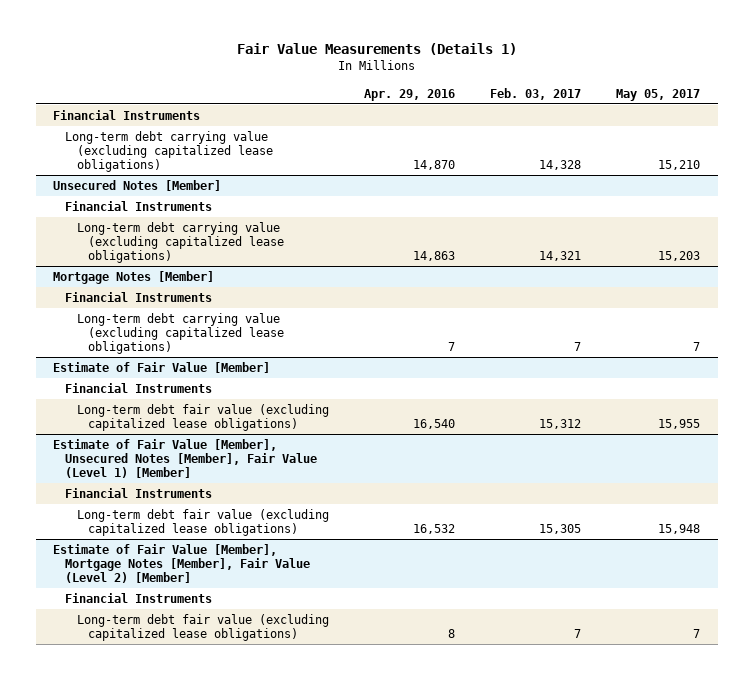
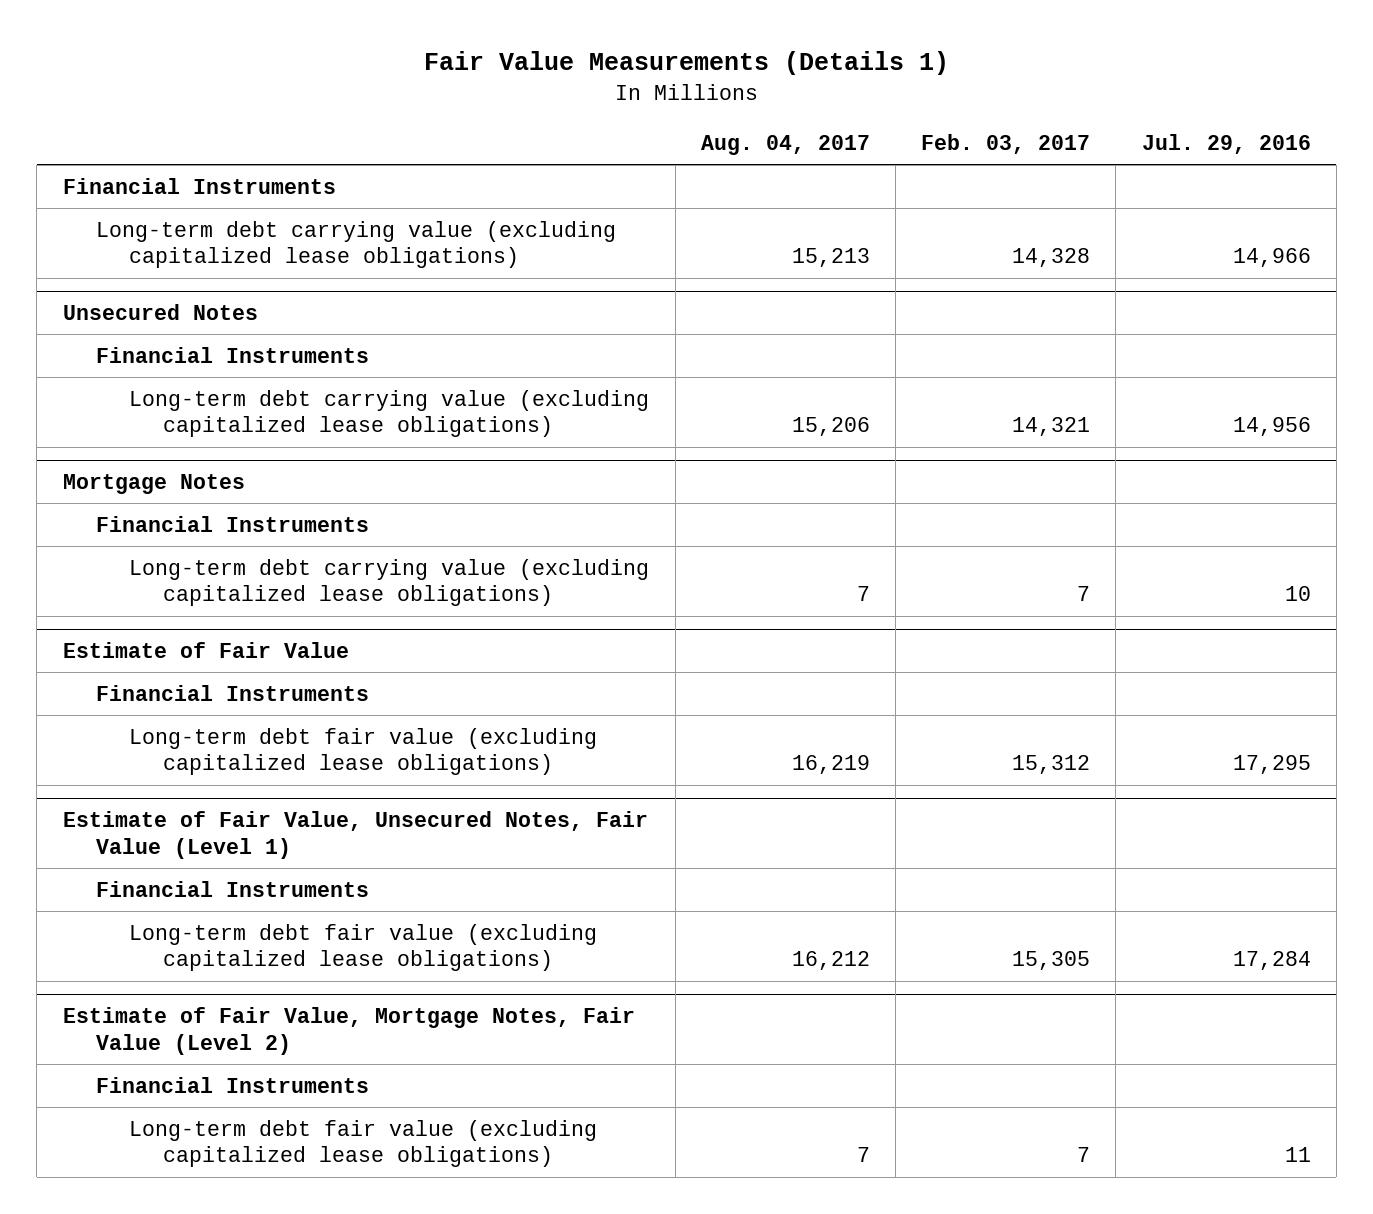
- | Apr. 29, 2016 | Feb. 03, 2017 | May 05, 2017
+ | Aug. 04, 2017 | Feb. 03, 2017 | Jul. 29, 2016
- Unsecured Notes [Member]
+ Unsecured Notes
- Mortgage Notes [Member]
+ Mortgage Notes
- Estimate of Fair Value [Member]
+ Estimate of Fair Value
- Estimate of Fair Value [Member], Unsecured Notes [Member], Fair Value (Level 1) [Member]
+ Estimate of Fair Value, Unsecured Notes, Fair Value (Level 1)
- Estimate of Fair Value [Member], Mortgage Notes [Member], Fair Value (Level 2) [Member]
+ Estimate of Fair Value, Mortgage Notes, Fair Value (Level 2)

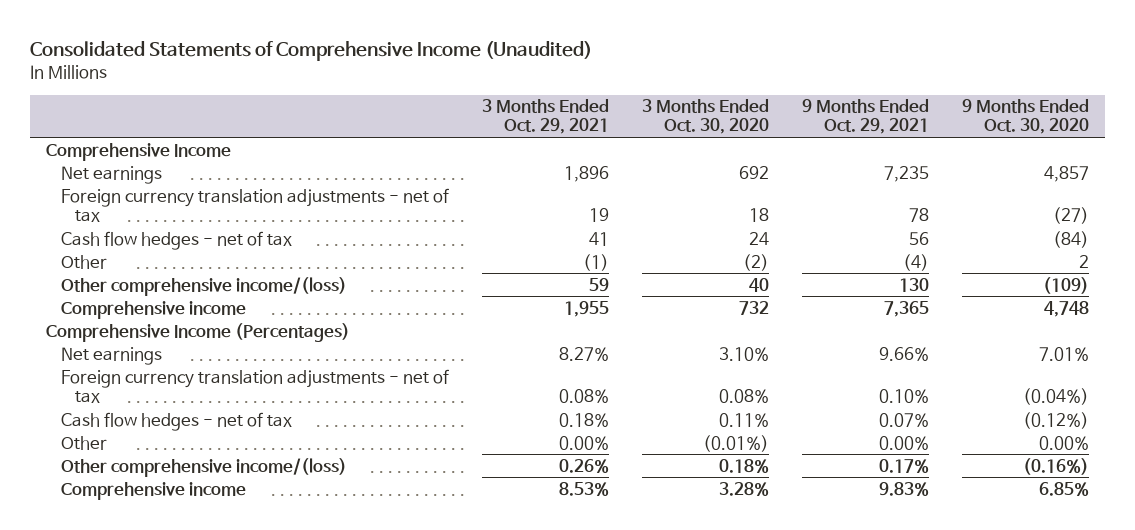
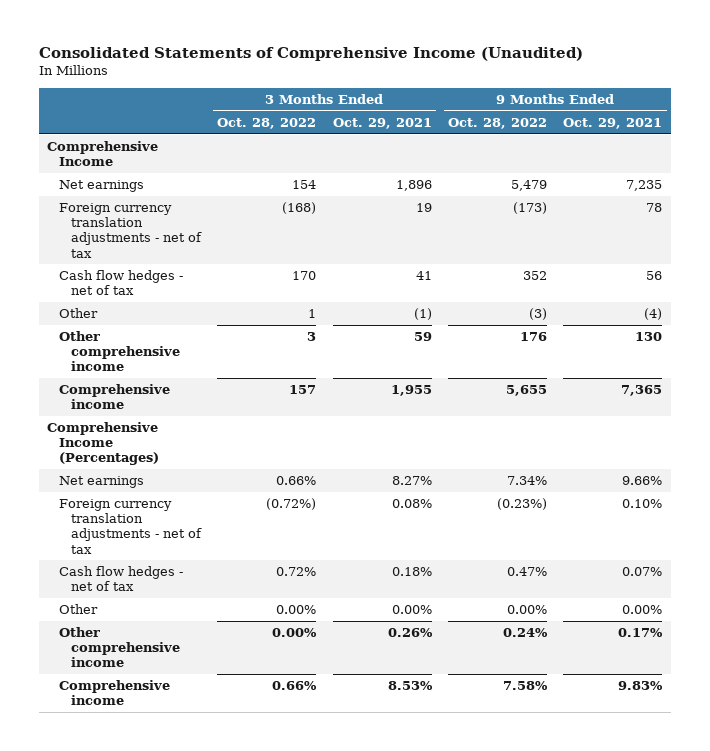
- | 3 Months Ended Oct. 29, 2021 | 3 Months Ended Oct. 30, 2020 | 9 Months Ended Oct. 29, 2021 | 9 Months Ended Oct. 30, 2020
+ | 3 Months Ended Oct. 28, 2022 | 3 Months Ended Oct. 29, 2021 | 9 Months Ended Oct. 28, 2022 | 9 Months Ended Oct. 29, 2021
- Other comprehensive income/(loss) | 59 | 40 | 130 | (109)
+ Other comprehensive income | 3 | 59 | 176 | 130
- Other comprehensive income/(loss) | 0.26% | 0.18% | 0.17% | (0.16%)
+ Other comprehensive income | 0.00% | 0.26% | 0.24% | 0.17%

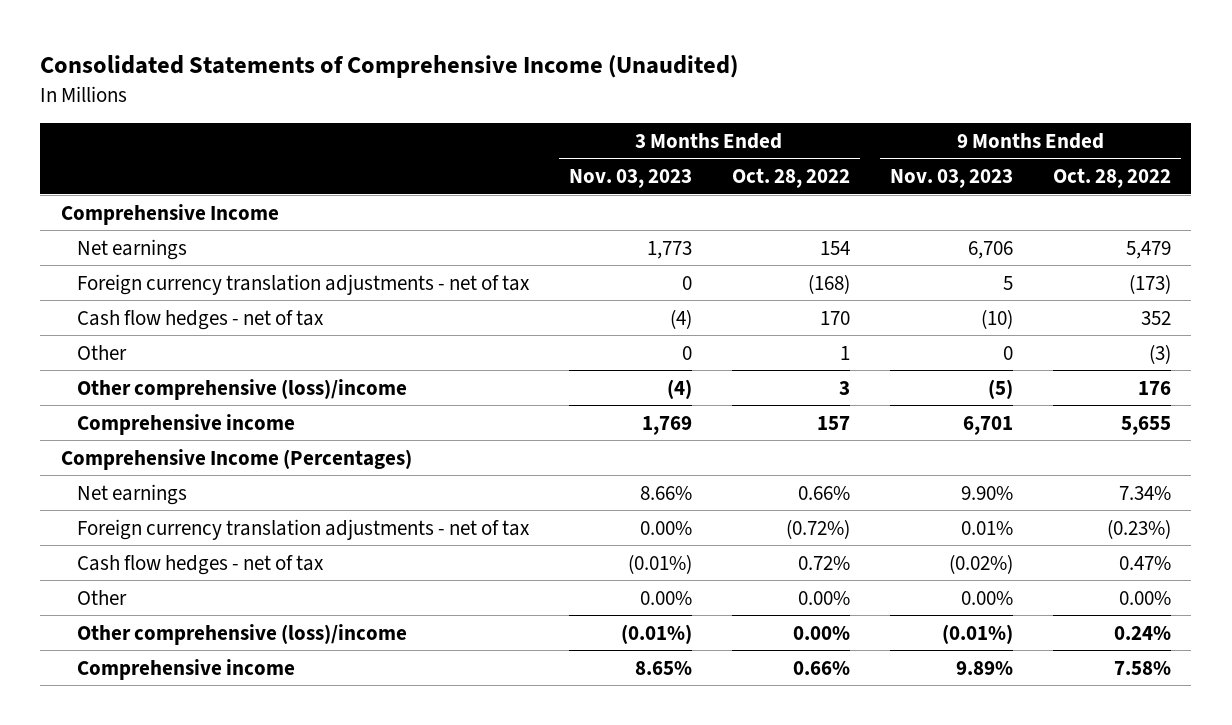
- | 3 Months Ended Oct. 28, 2022 | 3 Months Ended Oct. 29, 2021 | 9 Months Ended Oct. 28, 2022 | 9 Months Ended Oct. 29, 2021
+ | 3 Months Ended Nov. 03, 2023 | 3 Months Ended Oct. 28, 2022 | 9 Months Ended Nov. 03, 2023 | 9 Months Ended Oct. 28, 2022
- Other comprehensive income | 3 | 59 | 176 | 130
+ Other comprehensive (loss)/income | (4) | 3 | (5) | 176
- Other comprehensive income | 0.00% | 0.26% | 0.24% | 0.17%
+ Other comprehensive (loss)/income | (0.01%) | 0.00% | (0.01%) | 0.24%

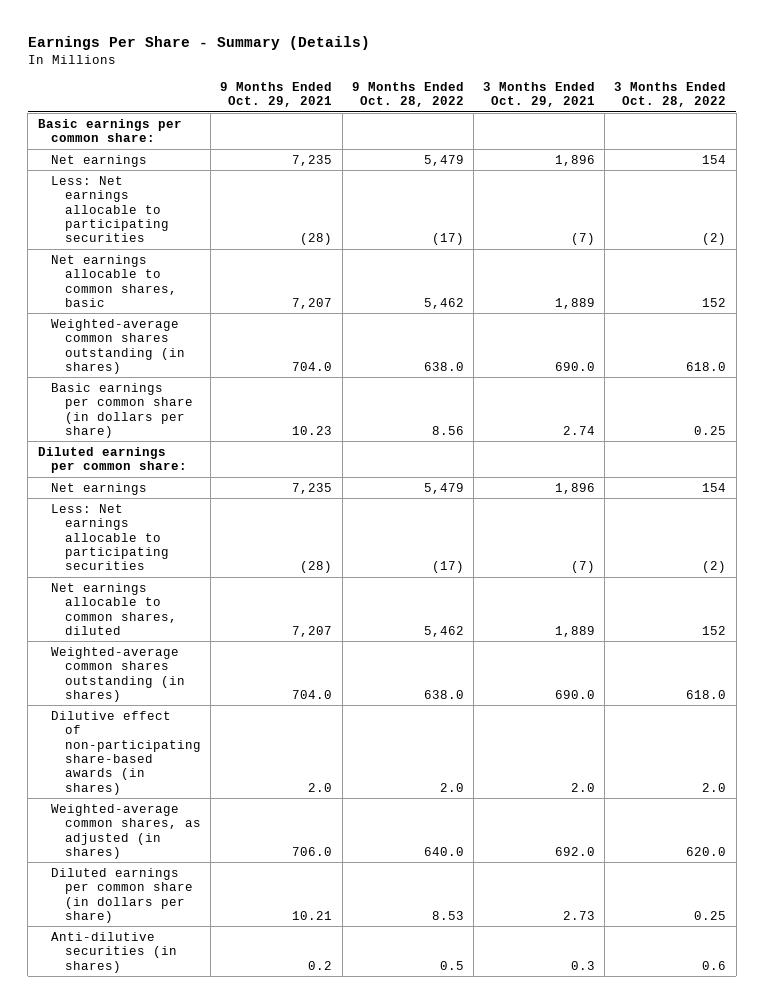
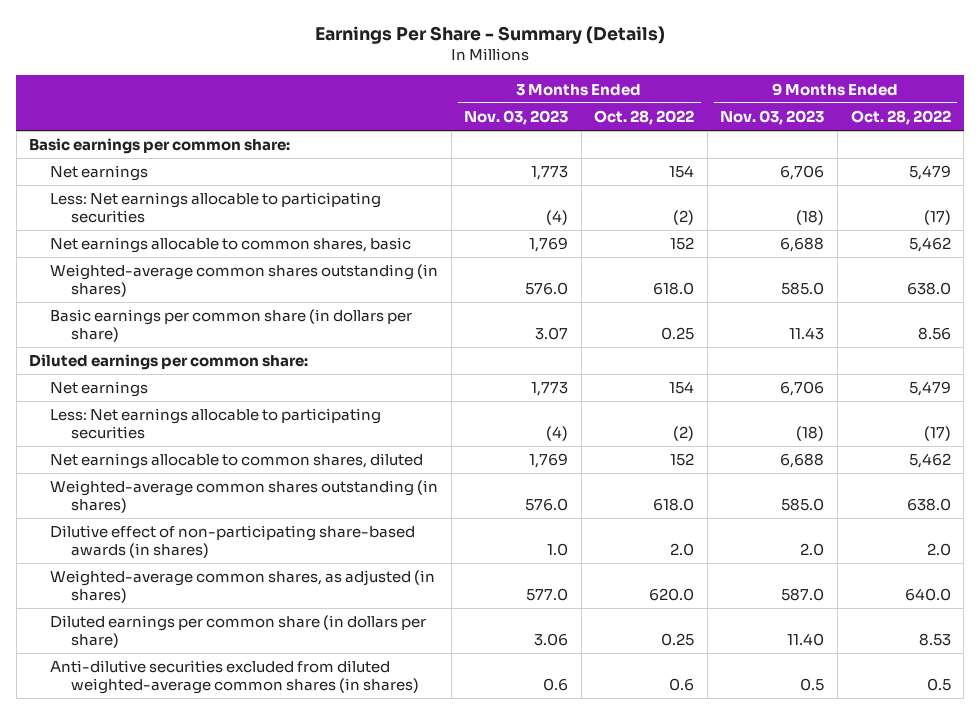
- | 9 Months Ended Oct. 29, 2021 | 9 Months Ended Oct. 28, 2022 | 3 Months Ended Oct. 29, 2021 | 3 Months Ended Oct. 28, 2022
+ | 3 Months Ended Nov. 03, 2023 | 3 Months Ended Oct. 28, 2022 | 9 Months Ended Nov. 03, 2023 | 9 Months Ended Oct. 28, 2022
- Anti-dilutive securities (in shares) | 0.2 | 0.5 | 0.3 | 0.6
+ Anti-dilutive securities excluded from diluted weighted-average common shares (in shares) | 0.6 | 0.6 | 0.5 | 0.5

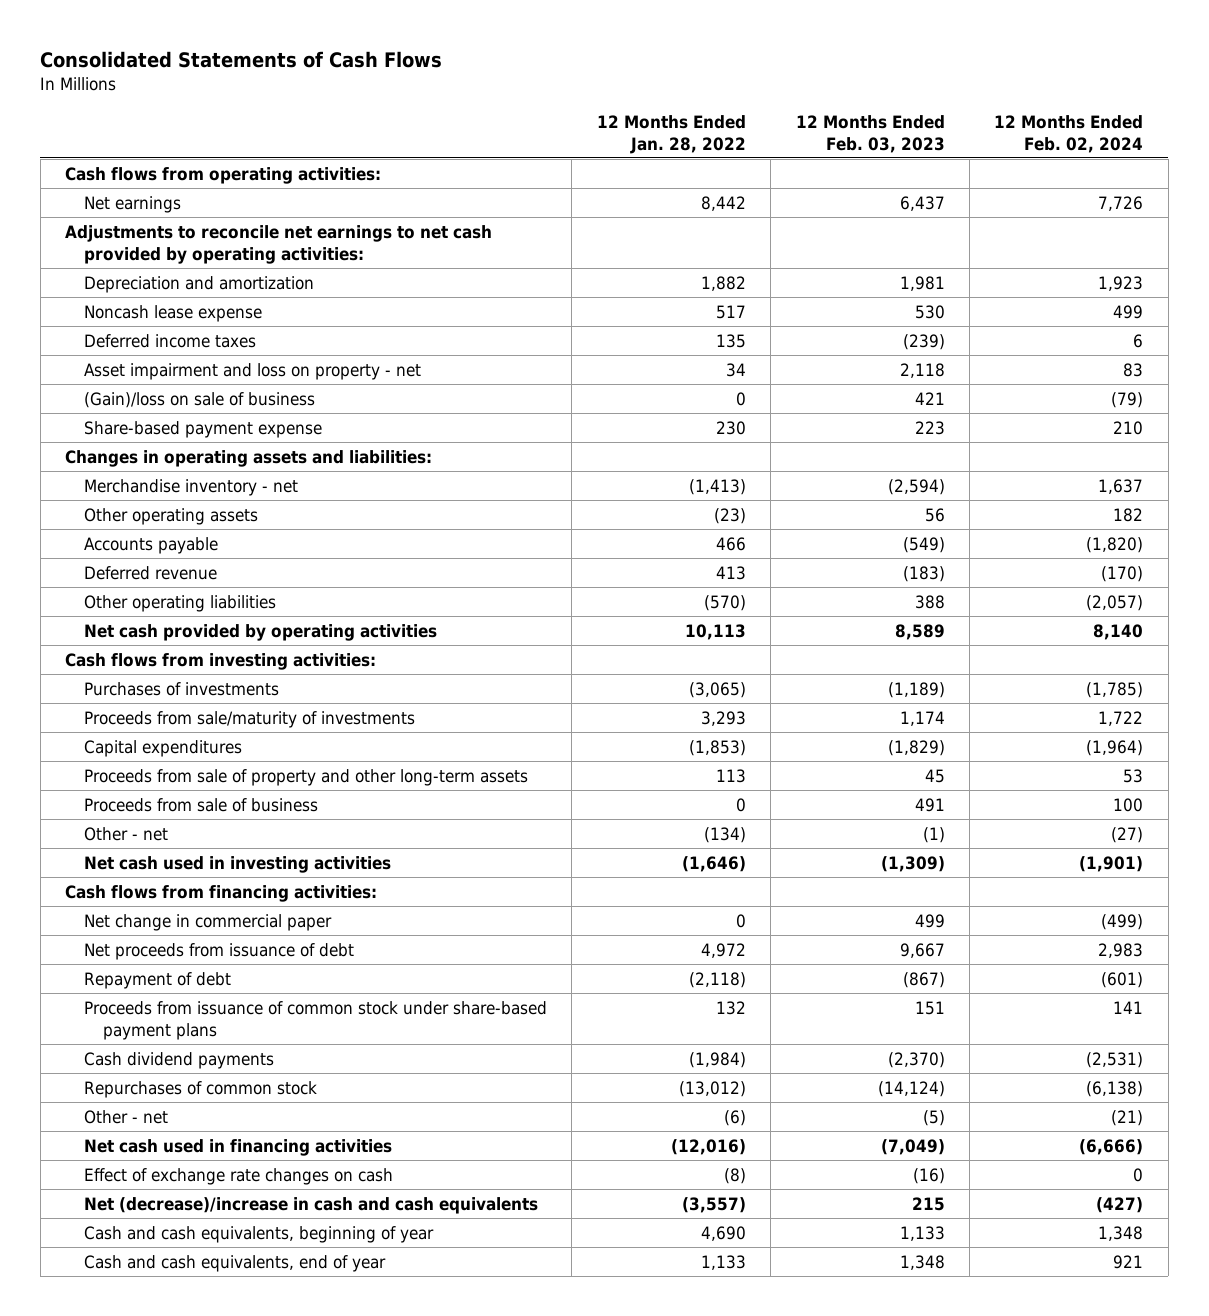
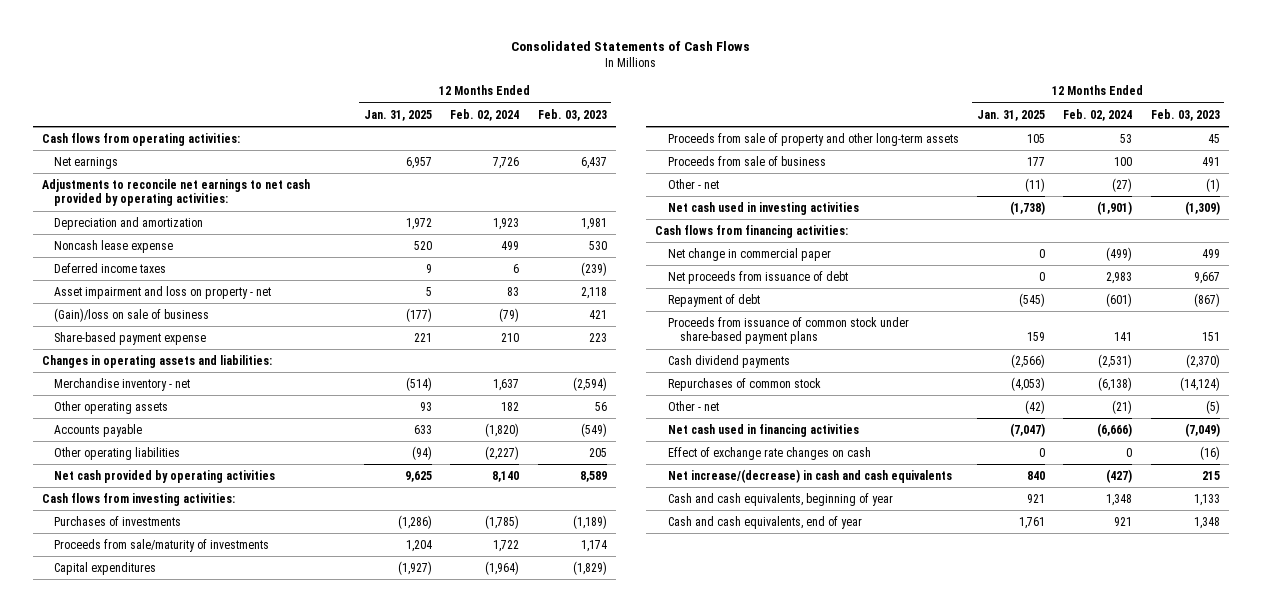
- | 12 Months Ended Jan. 28, 2022 | 12 Months Ended Feb. 03, 2023 | 12 Months Ended Feb. 02, 2024
+ | 12 Months Ended Jan. 31, 2025 | 12 Months Ended Feb. 02, 2024 | 12 Months Ended Feb. 03, 2023
- Deferred revenue | 413 | (183) | (170)
- Other operating liabilities | (570) | 388 | (2,057)
+ Other operating liabilities | (94) | (2,227) | 205
- Net (decrease)/increase in cash and cash equivalents | (3,557) | 215 | (427)
+ Net increase/(decrease) in cash and cash equivalents | 840 | (427) | 215

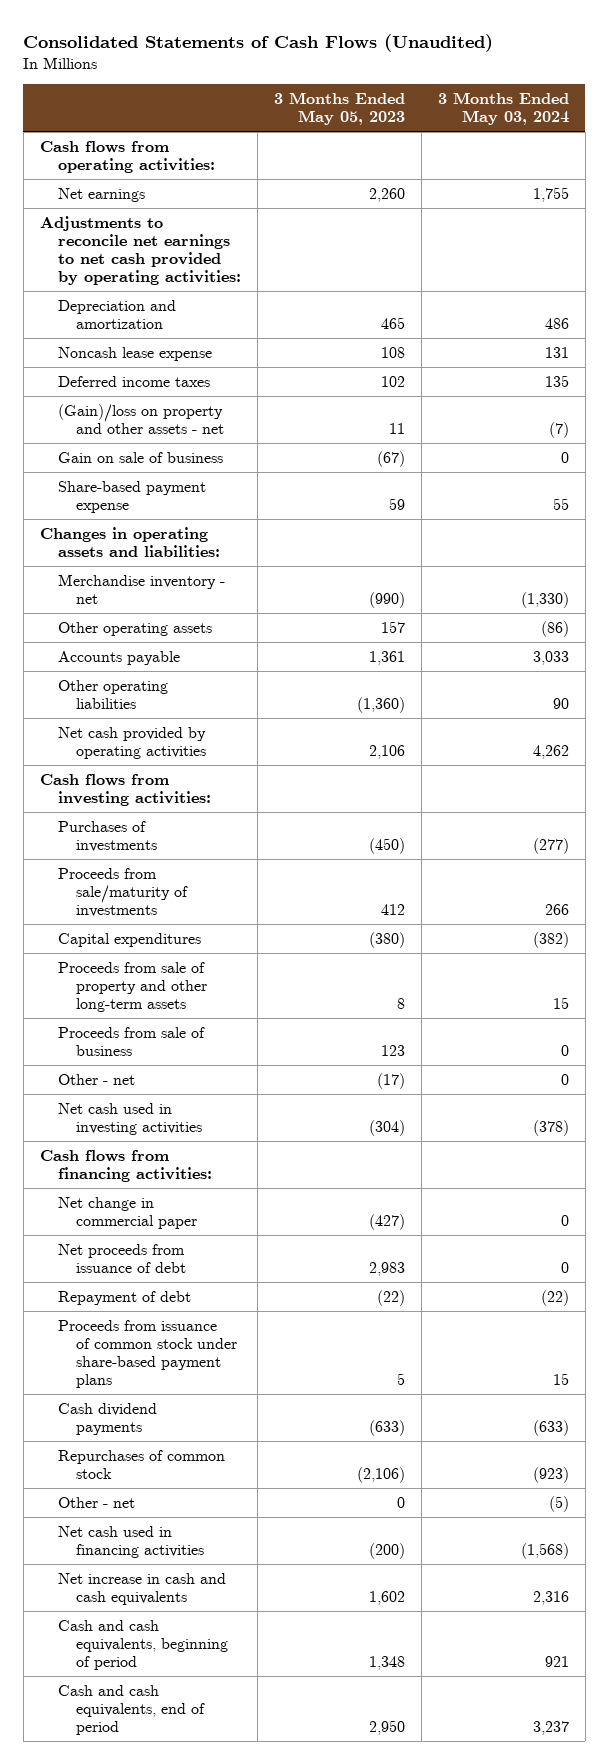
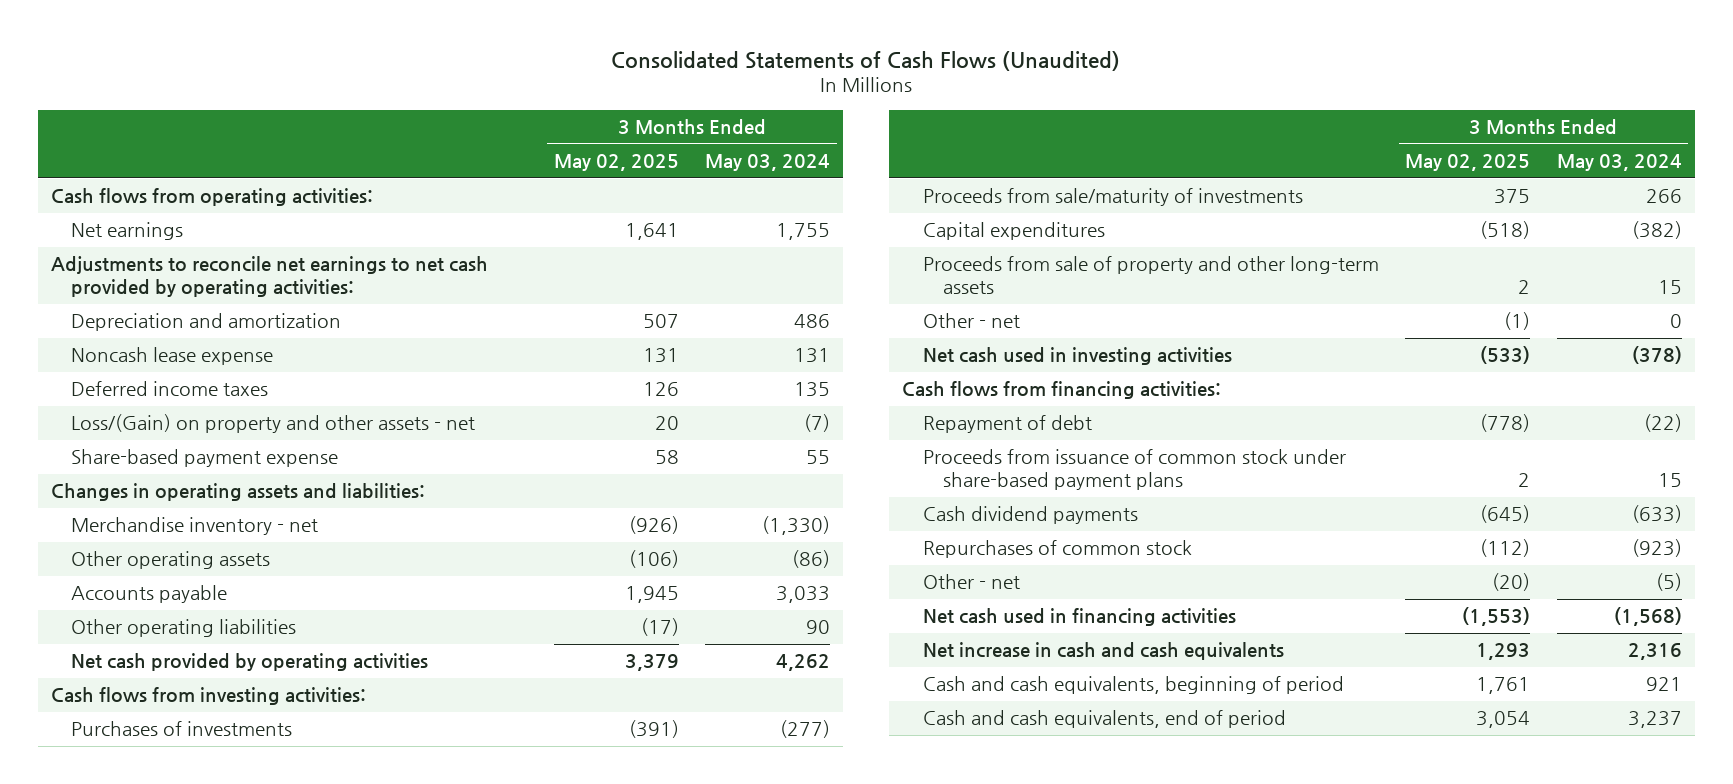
- | 3 Months Ended May 05, 2023 | 3 Months Ended May 03, 2024
+ | 3 Months Ended May 02, 2025 | 3 Months Ended May 03, 2024
- (Gain)/loss on property and other assets - net | 11 | (7)
- Gain on sale of business | (67) | 0
+ Loss/(Gain) on property and other assets - net | 20 | (7)
- Proceeds from sale of business | 123 | 0
- Net change in commercial paper | (427) | 0
- Net proceeds from issuance of debt | 2,983 | 0

